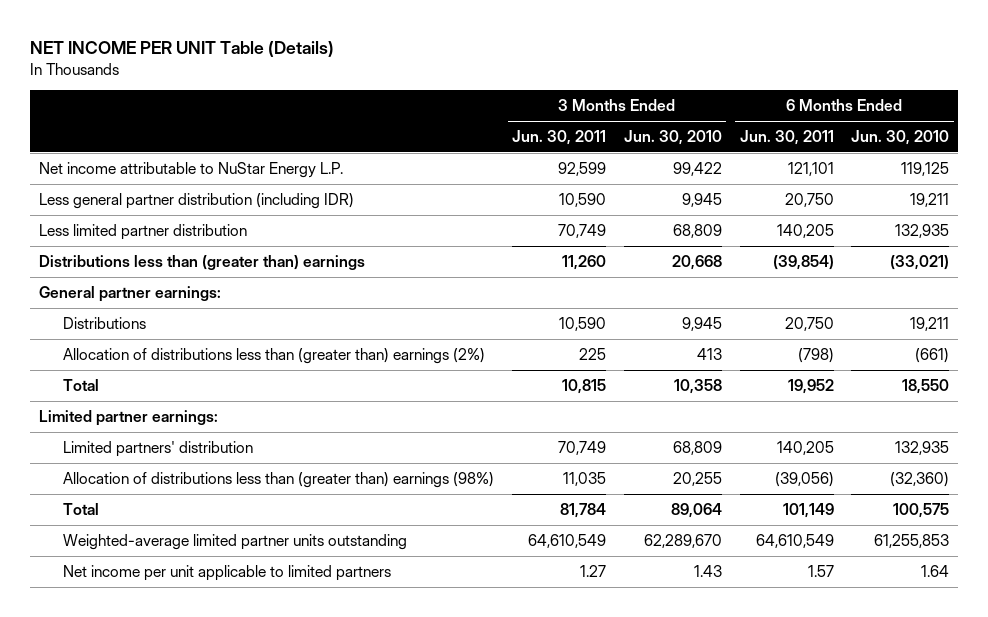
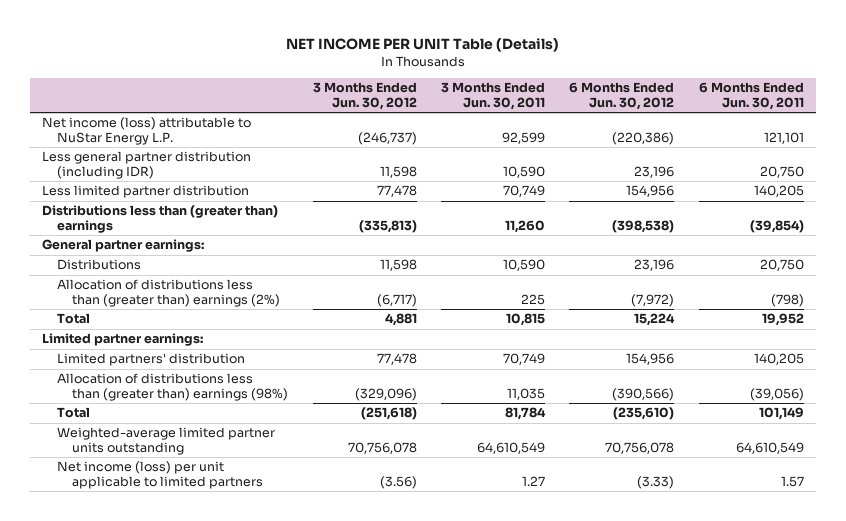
- | 3 Months Ended Jun. 30, 2011 | 3 Months Ended Jun. 30, 2010 | 6 Months Ended Jun. 30, 2011 | 6 Months Ended Jun. 30, 2010
+ | 3 Months Ended Jun. 30, 2012 | 3 Months Ended Jun. 30, 2011 | 6 Months Ended Jun. 30, 2012 | 6 Months Ended Jun. 30, 2011
- Net income attributable to NuStar Energy L.P. | 92,599 | 99,422 | 121,101 | 119,125
+ Net income (loss) attributable to NuStar Energy L.P. | (246,737) | 92,599 | (220,386) | 121,101
- Net income per unit applicable to limited partners | 1.27 | 1.43 | 1.57 | 1.64
+ Net income (loss) per unit applicable to limited partners | (3.56) | 1.27 | (3.33) | 1.57

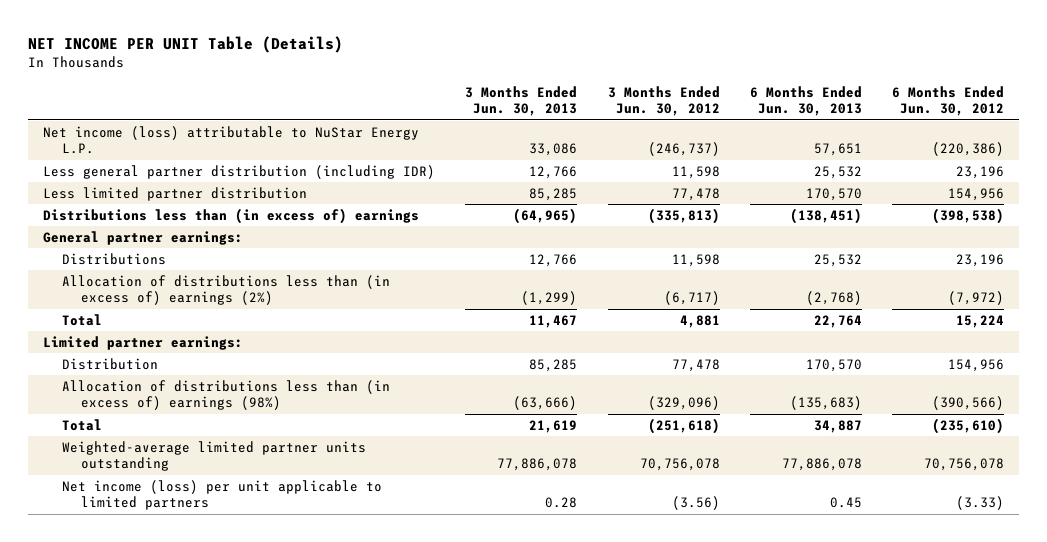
- | 3 Months Ended Jun. 30, 2012 | 3 Months Ended Jun. 30, 2011 | 6 Months Ended Jun. 30, 2012 | 6 Months Ended Jun. 30, 2011
+ | 3 Months Ended Jun. 30, 2013 | 3 Months Ended Jun. 30, 2012 | 6 Months Ended Jun. 30, 2013 | 6 Months Ended Jun. 30, 2012
- Distributions less than (greater than) earnings | (335,813) | 11,260 | (398,538) | (39,854)
+ Distributions less than (in excess of) earnings | (64,965) | (335,813) | (138,451) | (398,538)
- Allocation of distributions less than (greater than) earnings (2%) | (6,717) | 225 | (7,972) | (798)
+ Allocation of distributions less than (in excess of) earnings (2%) | (1,299) | (6,717) | (2,768) | (7,972)
- Limited partners' distribution | 77,478 | 70,749 | 154,956 | 140,205
- Allocation of distributions less than (greater than) earnings (98%) | (329,096) | 11,035 | (390,566) | (39,056)
+ Distribution | 85,285 | 77,478 | 170,570 | 154,956
+ Allocation of distributions less than (in excess of) earnings (98%) | (63,666) | (329,096) | (135,683) | (390,566)

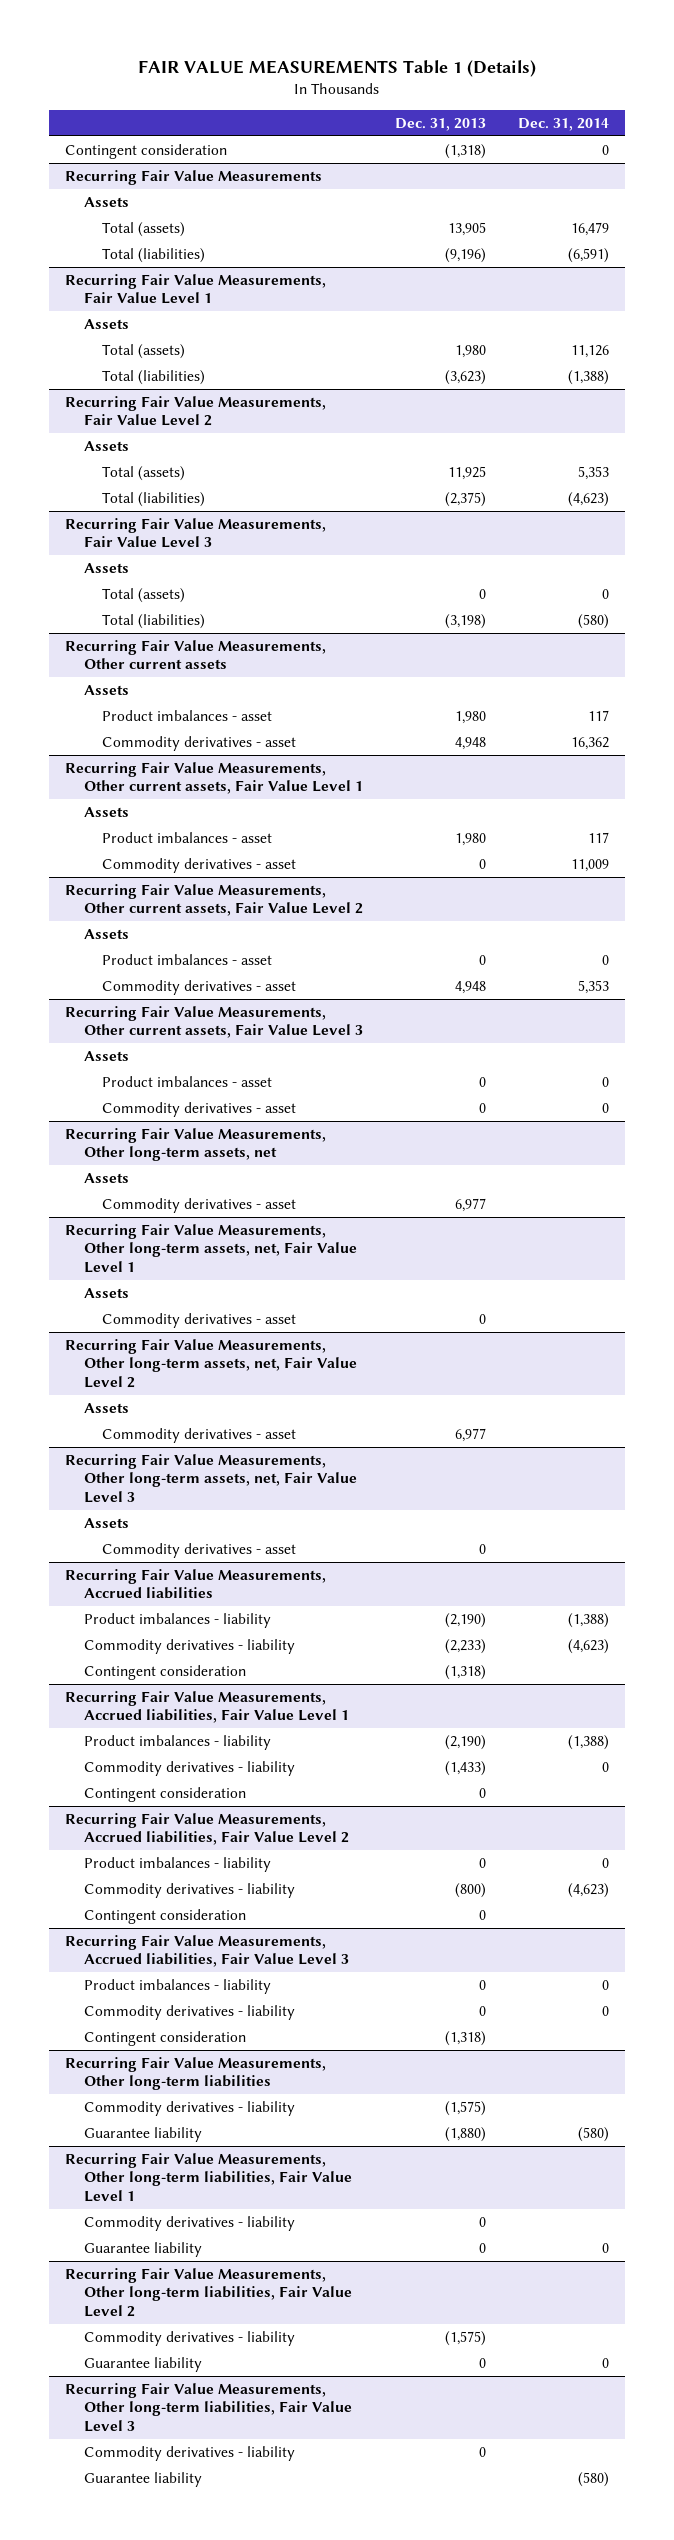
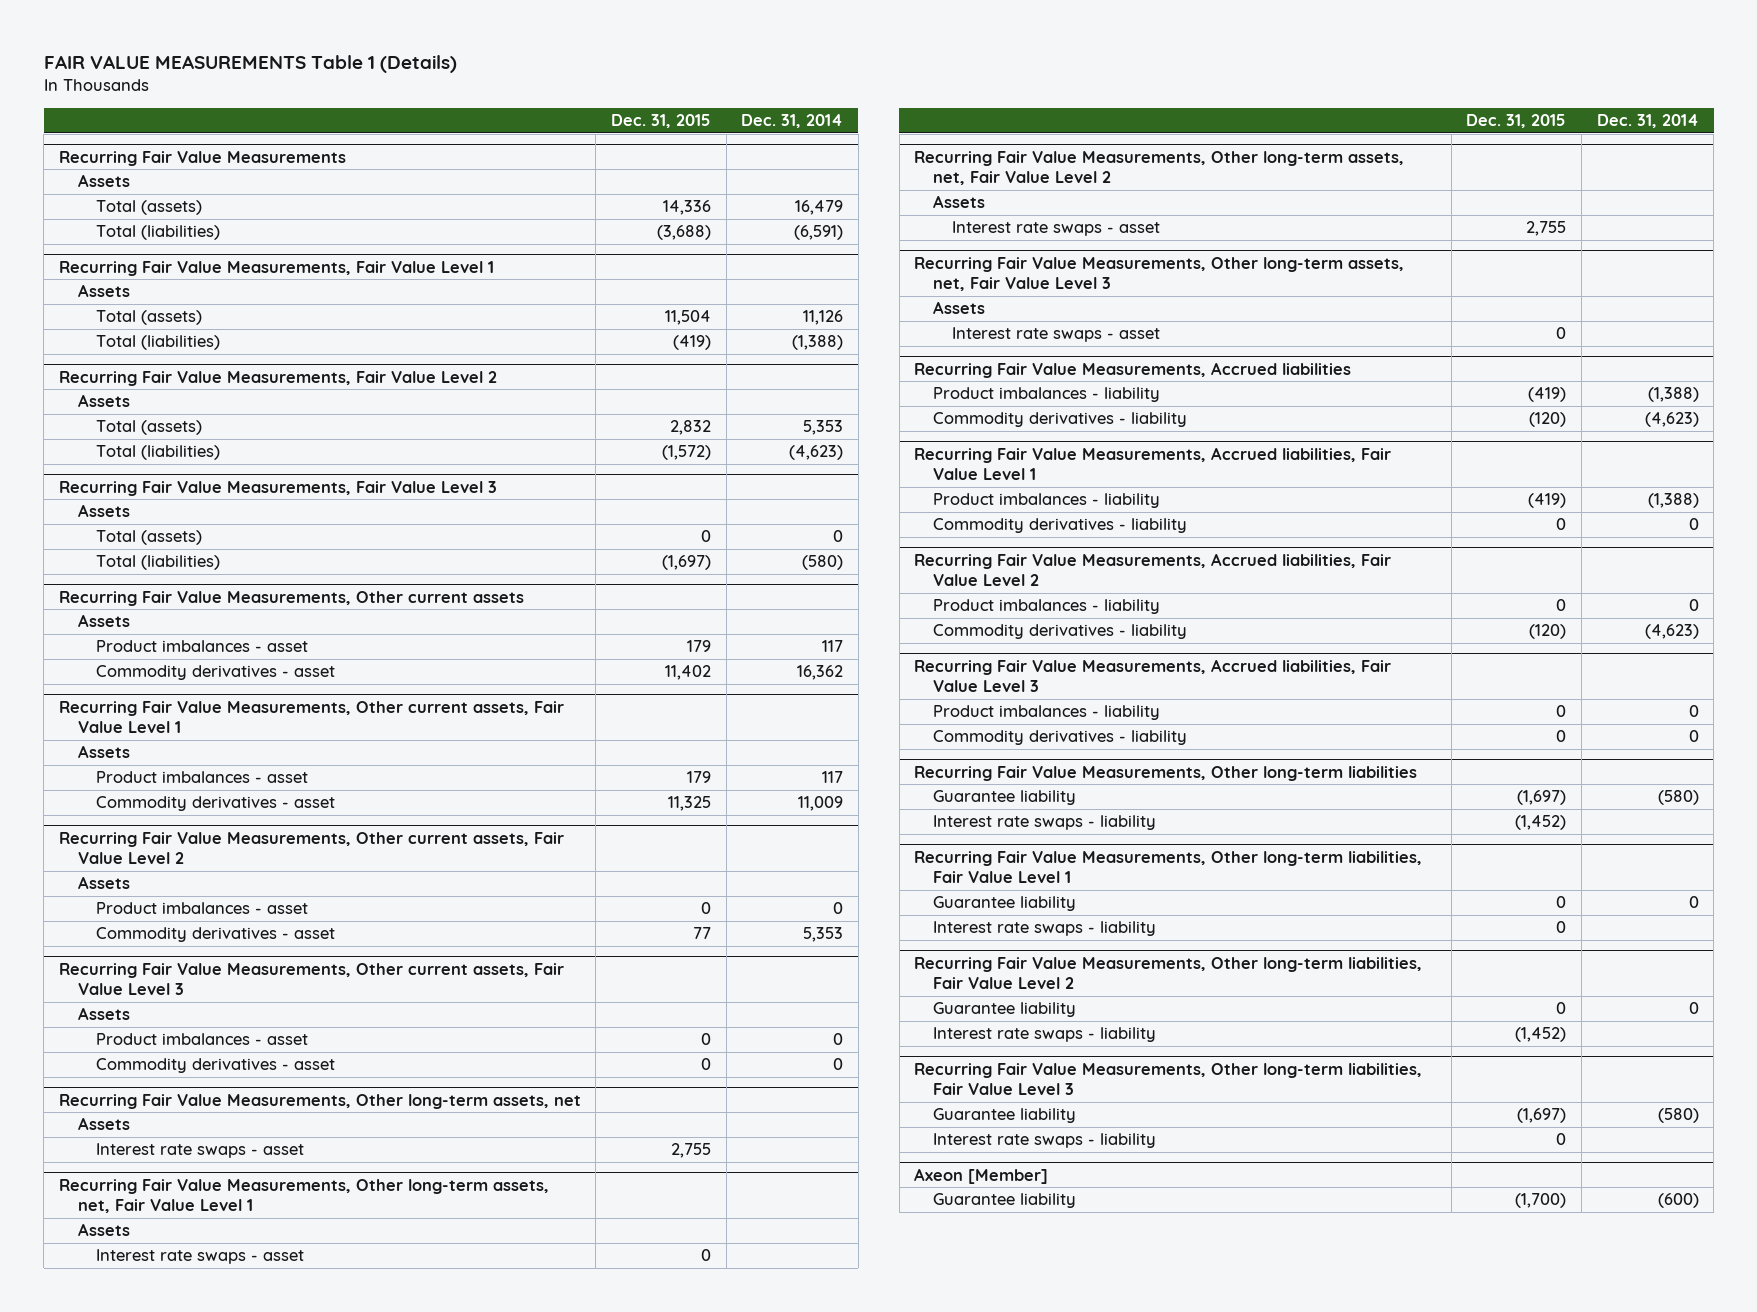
- | Dec. 31, 2013 | Dec. 31, 2014
+ | Dec. 31, 2015 | Dec. 31, 2014
- Contingent consideration | (1,318) | 0
@ Recurring Fair Value Measurements, Other long-term assets, net
- Commodity derivatives - asset | 6,977 |
+ Interest rate swaps - asset | 2,755 |
@ Recurring Fair Value Measurements, Other long-term assets, net, Fair Value Level 1
- Commodity derivatives - asset | 0 |
+ Interest rate swaps - asset | 0 |
@ Recurring Fair Value Measurements, Other long-term assets, net, Fair Value Level 2
- Commodity derivatives - asset | 6,977 |
+ Interest rate swaps - asset | 2,755 |
@ Recurring Fair Value Measurements, Other long-term assets, net, Fair Value Level 3
- Commodity derivatives - asset | 0 |
+ Interest rate swaps - asset | 0 |
@ Recurring Fair Value Measurements, Accrued liabilities
- Contingent consideration | (1,318) |
@ Recurring Fair Value Measurements, Accrued liabilities, Fair Value Level 1
- Contingent consideration | 0 |
@ Recurring Fair Value Measurements, Accrued liabilities, Fair Value Level 2
- Contingent consideration | 0 |
@ Recurring Fair Value Measurements, Accrued liabilities, Fair Value Level 3
- Contingent consideration | (1,318) |
@ Recurring Fair Value Measurements, Other long-term liabilities
- Commodity derivatives - liability | (1,575) |
+ Interest rate swaps - liability | (1,452) |
@ Recurring Fair Value Measurements, Other long-term liabilities, Fair Value Level 1
- Commodity derivatives - liability | 0 |
+ Interest rate swaps - liability | 0 |
@ Recurring Fair Value Measurements, Other long-term liabilities, Fair Value Level 2
- Commodity derivatives - liability | (1,575) |
+ Interest rate swaps - liability | (1,452) |
@ Recurring Fair Value Measurements, Other long-term liabilities, Fair Value Level 3
- Commodity derivatives - liability | 0 |
+ Interest rate swaps - liability | 0 |
+ Axeon [Member]
+ Guarantee liability | (1,700) | (600)

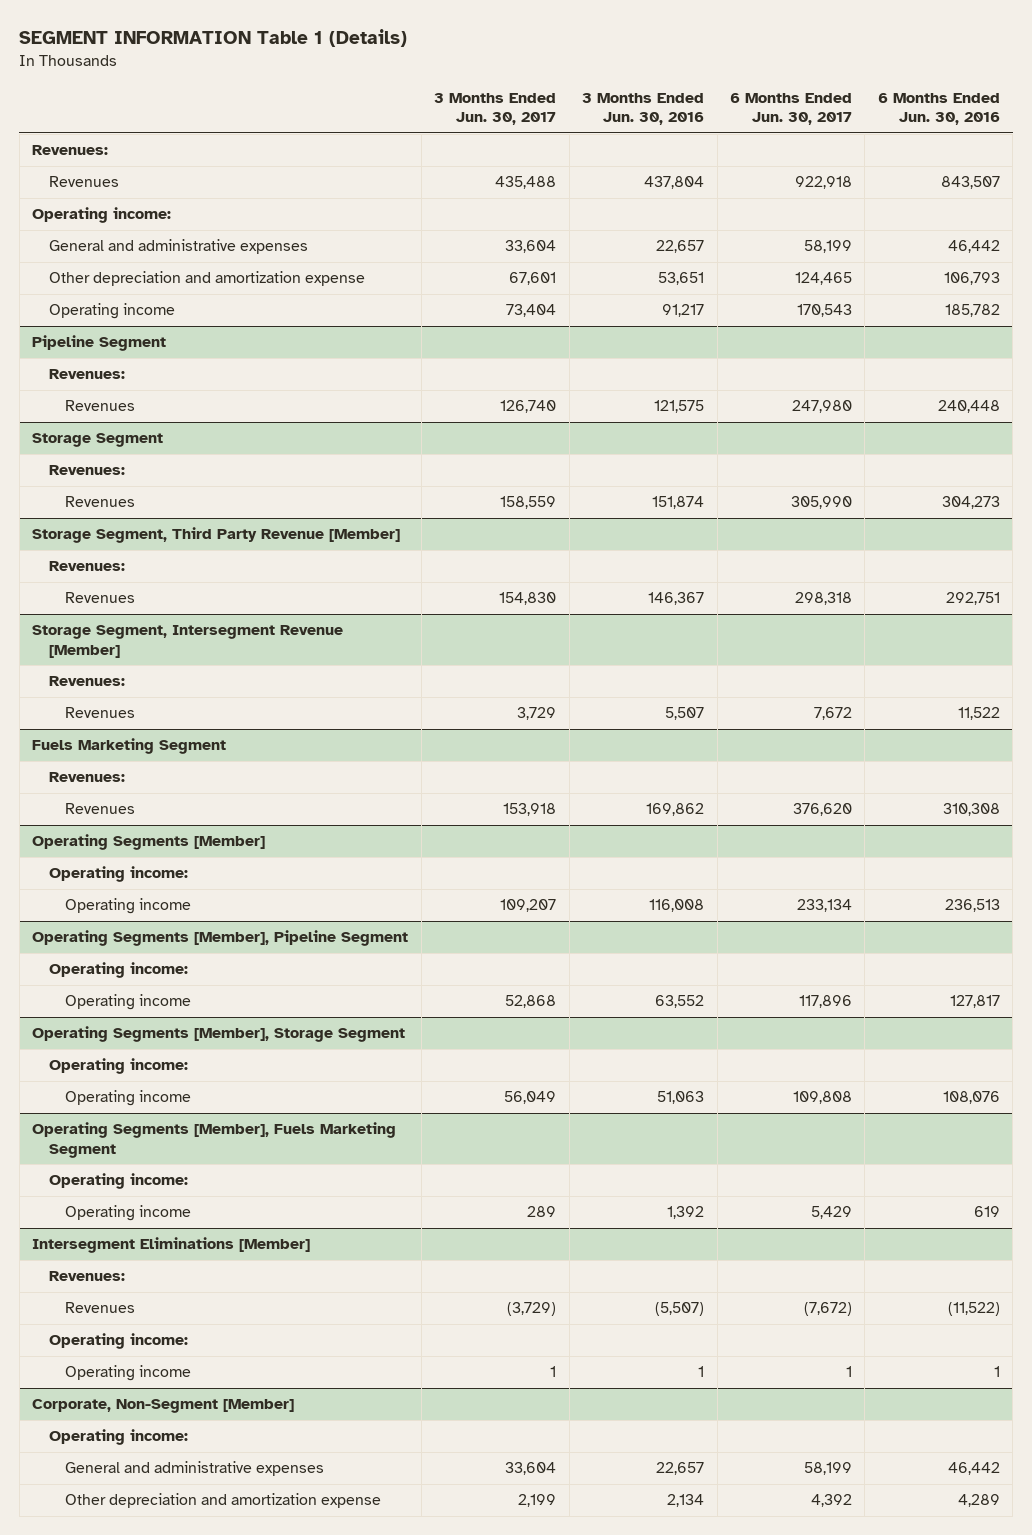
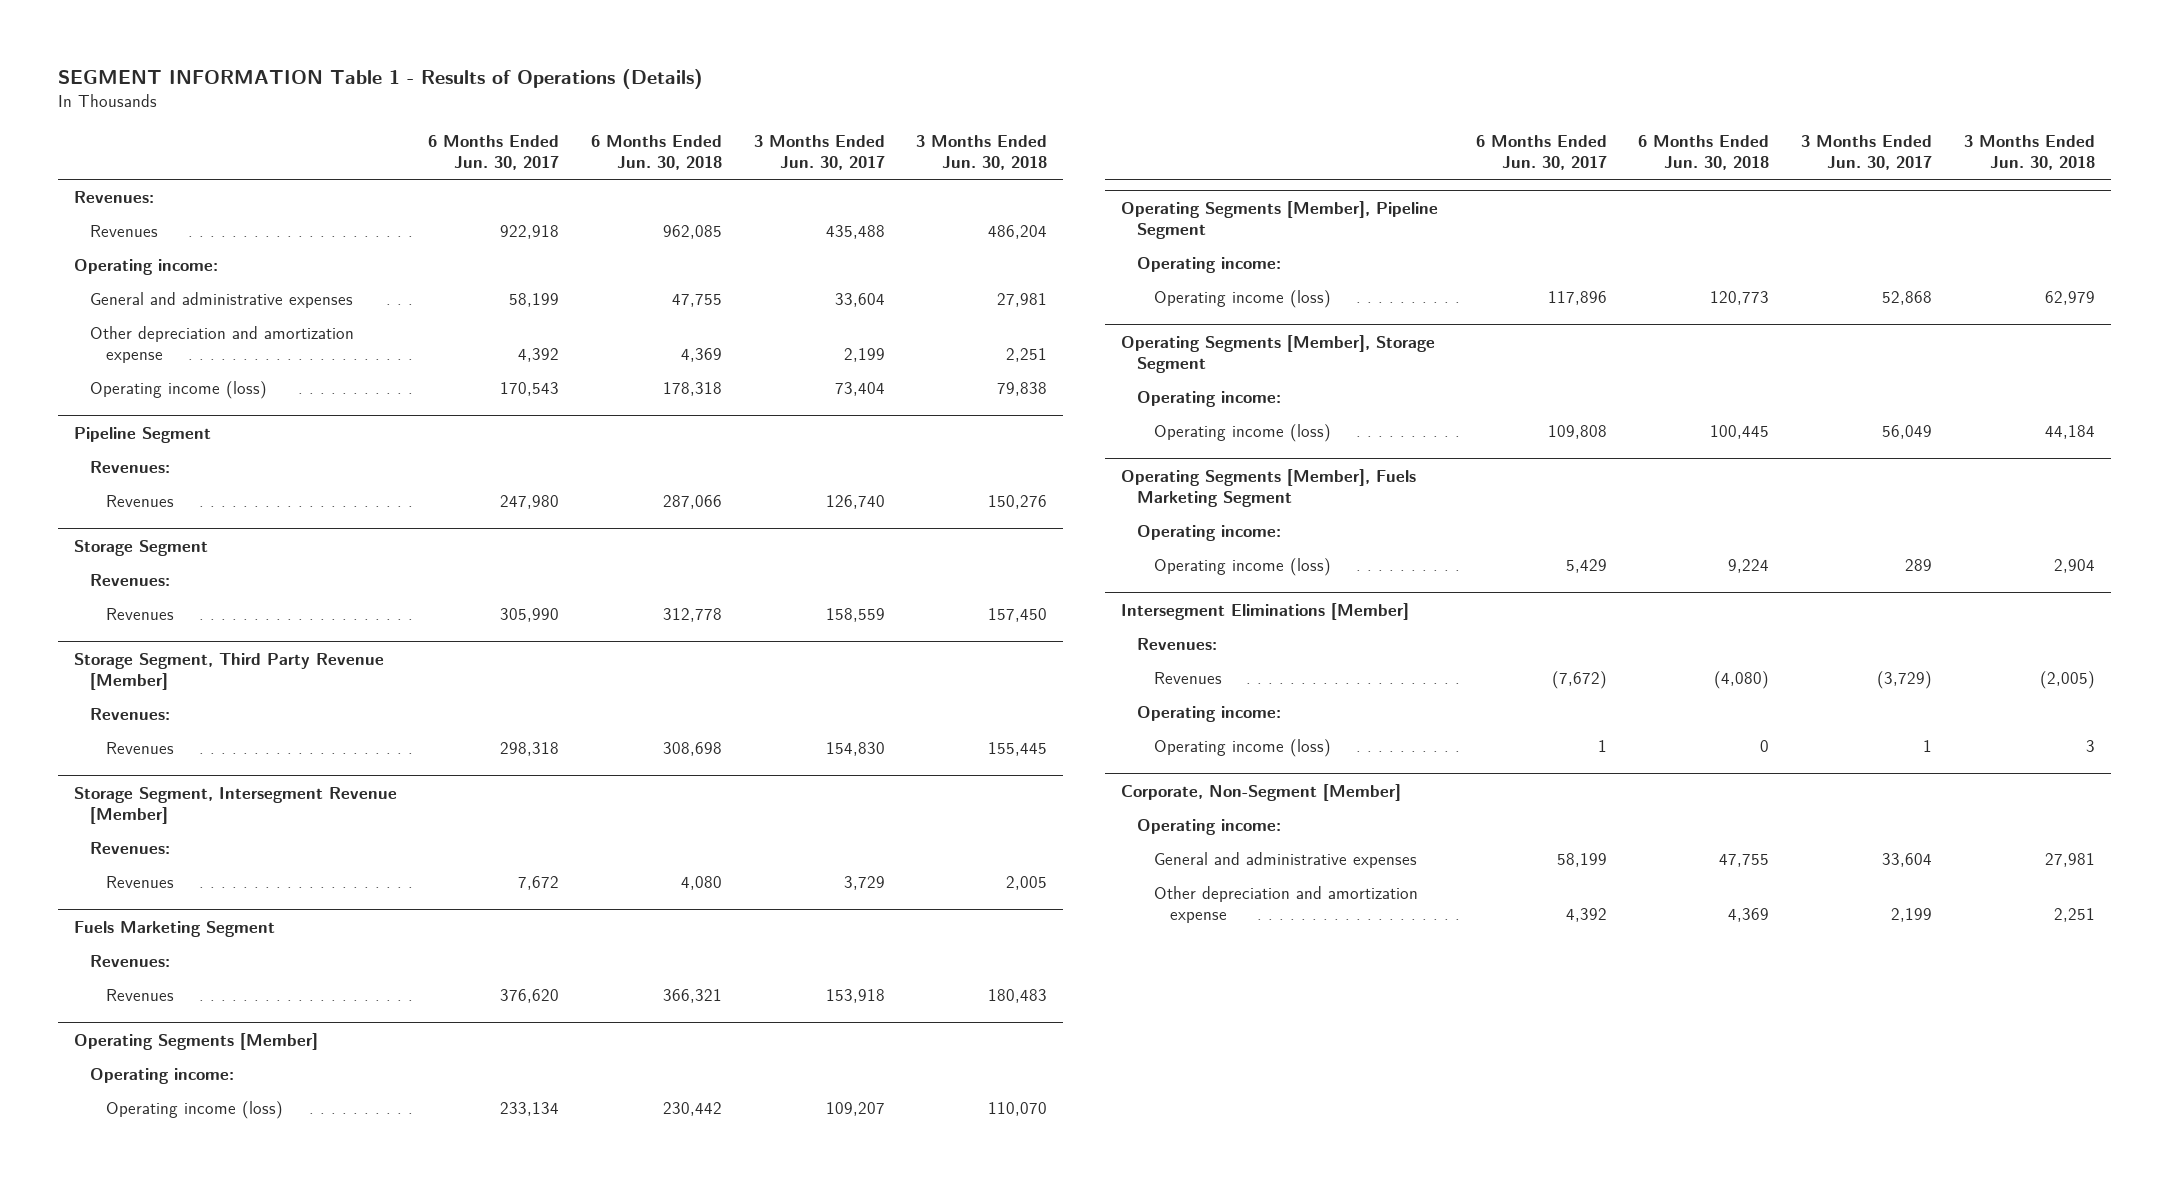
- SEGMENT INFORMATION Table 1 (Details)
+ SEGMENT INFORMATION Table 1 - Results of Operations (Details)
- | 3 Months Ended Jun. 30, 2017 | 3 Months Ended Jun. 30, 2016 | 6 Months Ended Jun. 30, 2017 | 6 Months Ended Jun. 30, 2016
+ | 6 Months Ended Jun. 30, 2017 | 6 Months Ended Jun. 30, 2018 | 3 Months Ended Jun. 30, 2017 | 3 Months Ended Jun. 30, 2018
- Other depreciation and amortization expense | 67,601 | 53,651 | 124,465 | 106,793
- Operating income | 73,404 | 91,217 | 170,543 | 185,782
+ Other depreciation and amortization expense | 4,392 | 4,369 | 2,199 | 2,251
+ Operating income (loss) | 170,543 | 178,318 | 73,404 | 79,838
@ Operating Segments [Member]
- Operating income | 109,207 | 116,008 | 233,134 | 236,513
+ Operating income (loss) | 233,134 | 230,442 | 109,207 | 110,070
@ Operating Segments [Member], Pipeline Segment
- Operating income | 52,868 | 63,552 | 117,896 | 127,817
+ Operating income (loss) | 117,896 | 120,773 | 52,868 | 62,979
@ Operating Segments [Member], Storage Segment
- Operating income | 56,049 | 51,063 | 109,808 | 108,076
+ Operating income (loss) | 109,808 | 100,445 | 56,049 | 44,184
@ Operating Segments [Member], Fuels Marketing Segment
- Operating income | 289 | 1,392 | 5,429 | 619
+ Operating income (loss) | 5,429 | 9,224 | 289 | 2,904
@ Intersegment Eliminations [Member]
- Operating income | 1 | 1 | 1 | 1
+ Operating income (loss) | 1 | 0 | 1 | 3

